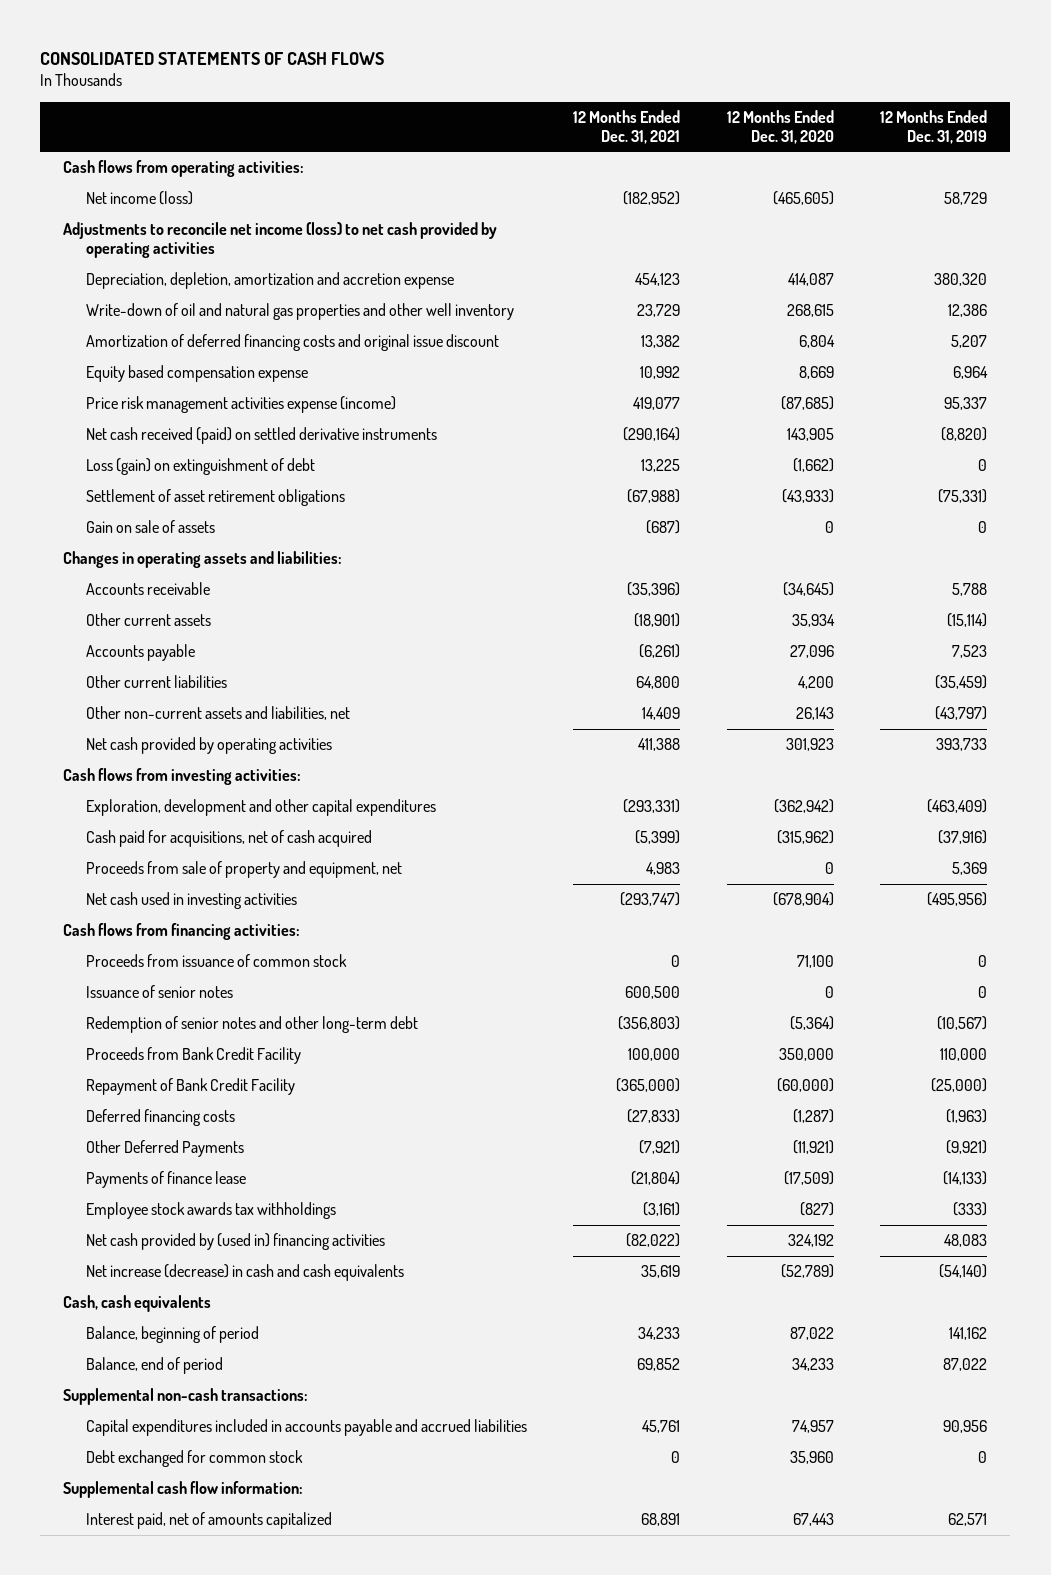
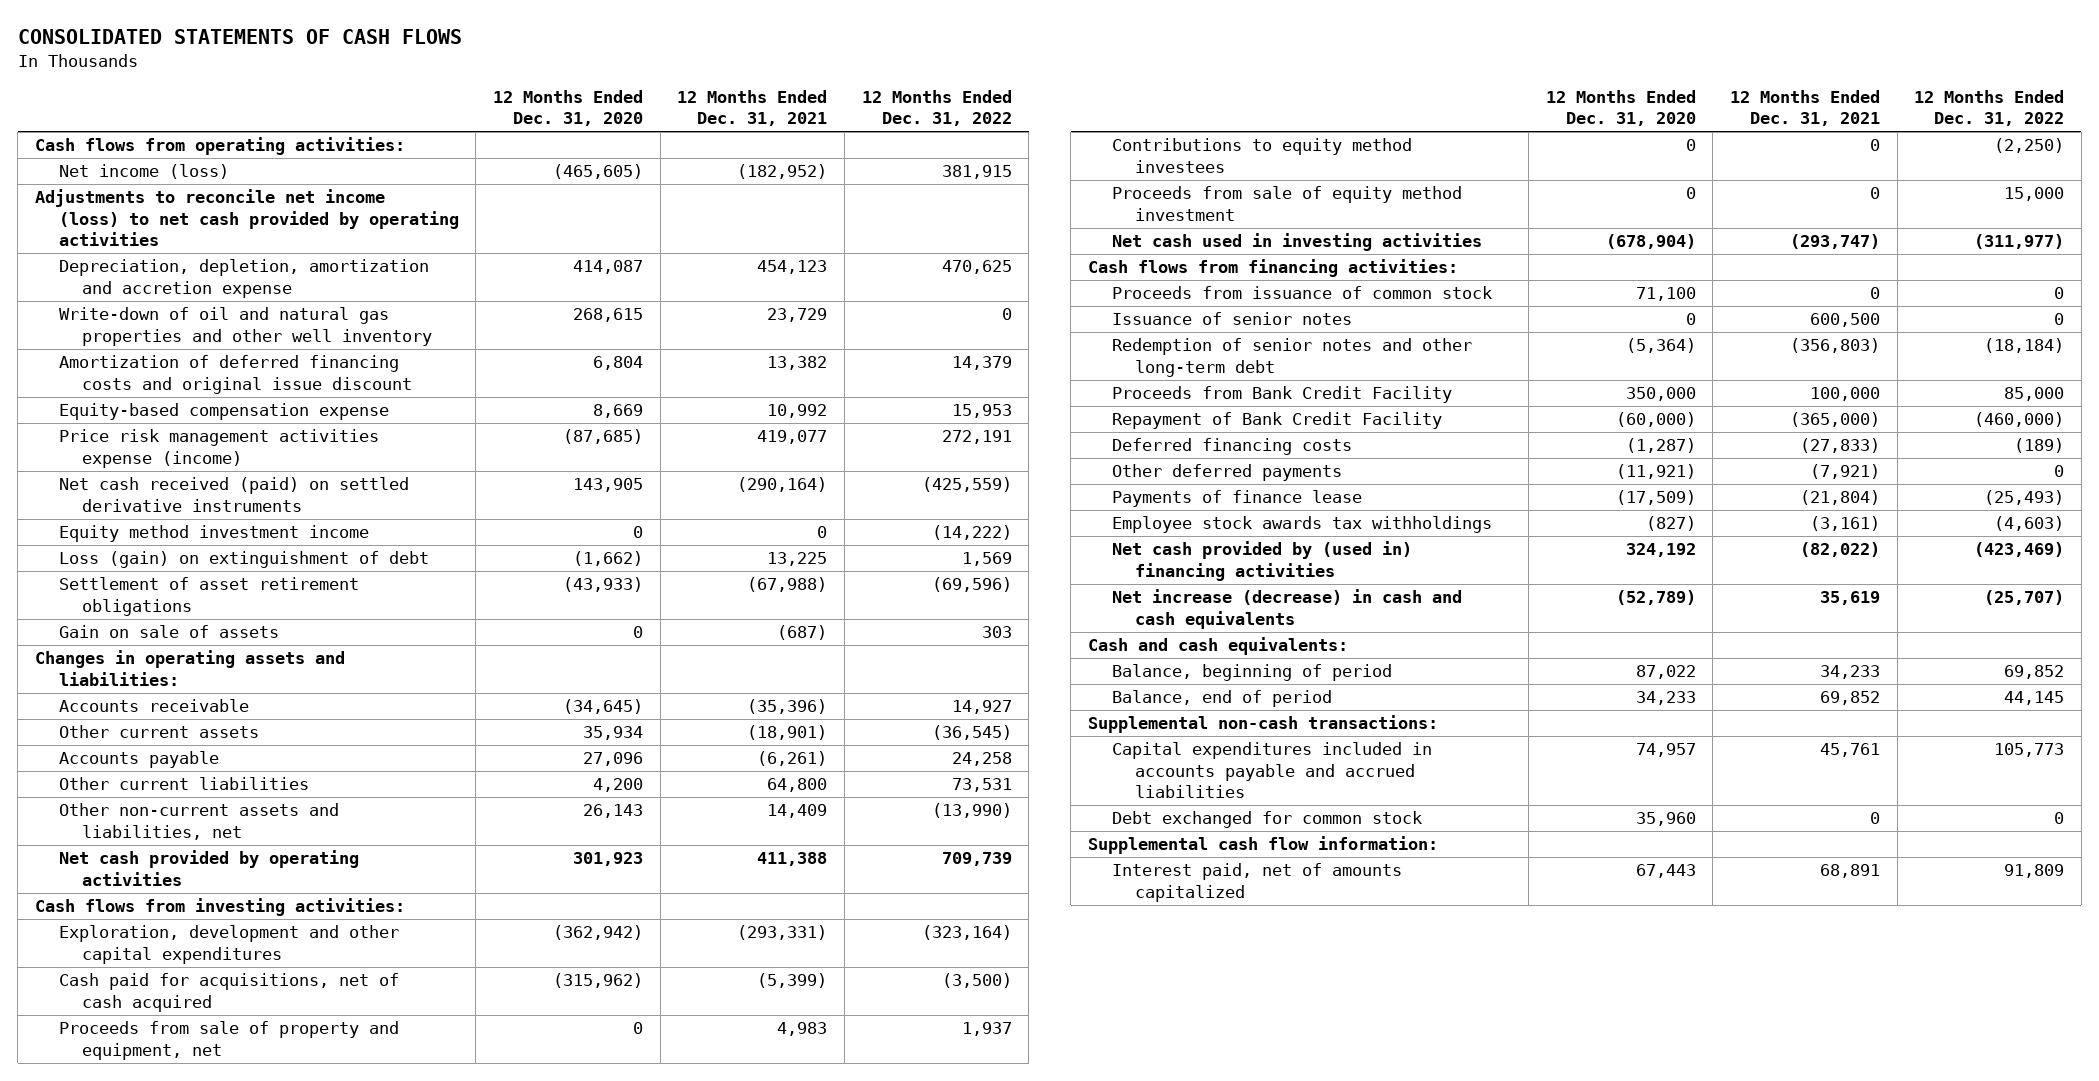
- | 12 Months Ended Dec. 31, 2021 | 12 Months Ended Dec. 31, 2020 | 12 Months Ended Dec. 31, 2019
+ | 12 Months Ended Dec. 31, 2020 | 12 Months Ended Dec. 31, 2021 | 12 Months Ended Dec. 31, 2022
- Equity based compensation expense | 10,992 | 8,669 | 6,964
+ Equity-based compensation expense | 8,669 | 10,992 | 15,953
+ Equity method investment income | 0 | 0 | (14,222)
+ Contributions to equity method investees | 0 | 0 | (2,250)
+ Proceeds from sale of equity method investment | 0 | 0 | 15,000
- Other Deferred Payments | (7,921) | (11,921) | (9,921)
+ Other deferred payments | (11,921) | (7,921) | 0
- Cash, cash equivalents
+ Cash and cash equivalents:

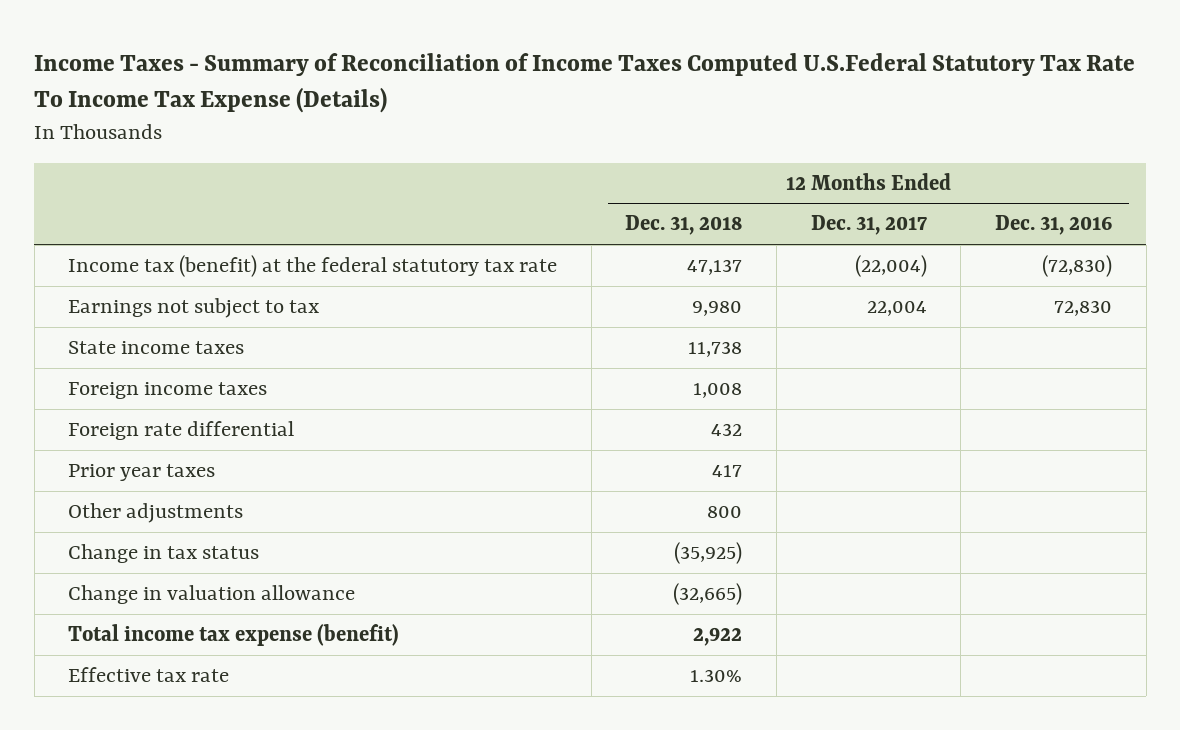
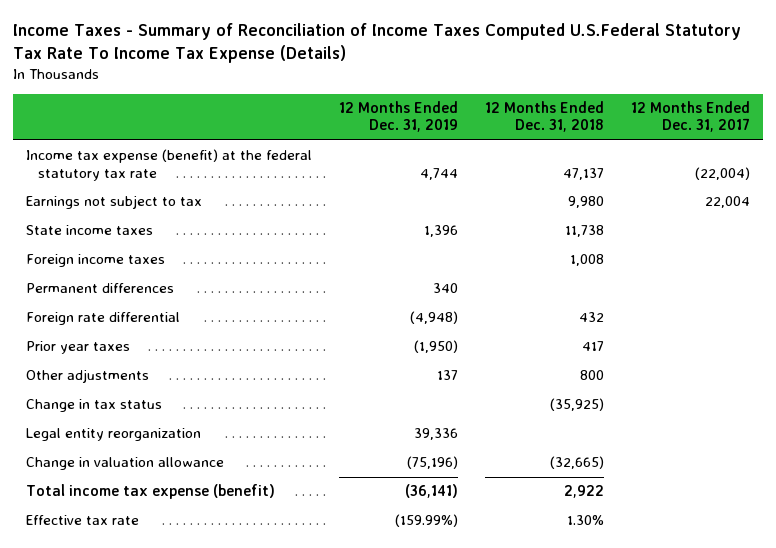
- | 12 Months Ended Dec. 31, 2018 | 12 Months Ended Dec. 31, 2017 | 12 Months Ended Dec. 31, 2016
+ | 12 Months Ended Dec. 31, 2019 | 12 Months Ended Dec. 31, 2018 | 12 Months Ended Dec. 31, 2017
- Income tax (benefit) at the federal statutory tax rate | 47,137 | (22,004) | (72,830)
+ Income tax expense (benefit) at the federal statutory tax rate | 4,744 | 47,137 | (22,004)
+ Permanent differences | 340 | |
+ Legal entity reorganization | 39,336 | |

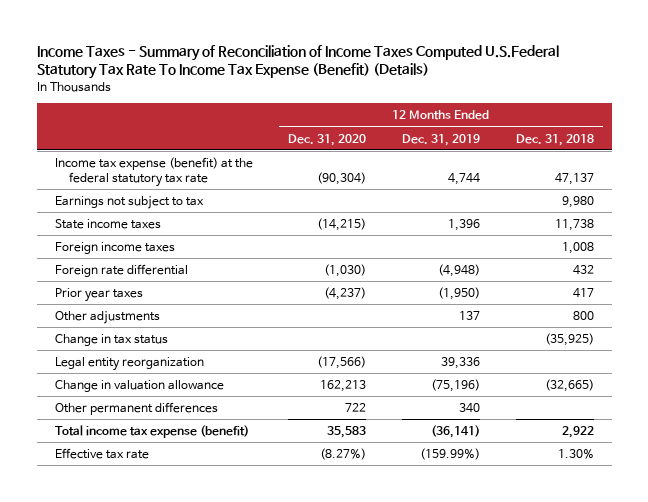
- Income Taxes - Summary of Reconciliation of Income Taxes Computed U.S.Federal Statutory Tax Rate To Income Tax Expense (Details)
+ Income Taxes - Summary of Reconciliation of Income Taxes Computed U.S.Federal Statutory Tax Rate To Income Tax Expense (Benefit) (Details)
- | 12 Months Ended Dec. 31, 2019 | 12 Months Ended Dec. 31, 2018 | 12 Months Ended Dec. 31, 2017
+ | 12 Months Ended Dec. 31, 2020 | 12 Months Ended Dec. 31, 2019 | 12 Months Ended Dec. 31, 2018
- Permanent differences | 340 | |
+ Other permanent differences | 722 | 340 |

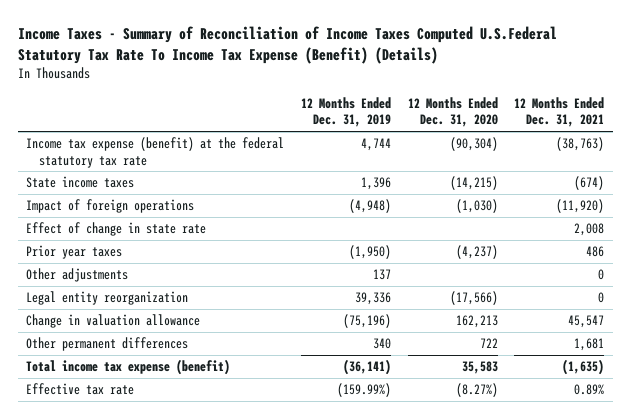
- | 12 Months Ended Dec. 31, 2020 | 12 Months Ended Dec. 31, 2019 | 12 Months Ended Dec. 31, 2018
+ | 12 Months Ended Dec. 31, 2019 | 12 Months Ended Dec. 31, 2020 | 12 Months Ended Dec. 31, 2021
- Earnings not subject to tax | | | 9,980
- Foreign income taxes | | | 1,008
- Foreign rate differential | (1,030) | (4,948) | 432
+ Impact of foreign operations | (4,948) | (1,030) | (11,920)
+ Effect of change in state rate | | | 2,008
- Change in tax status | | | (35,925)

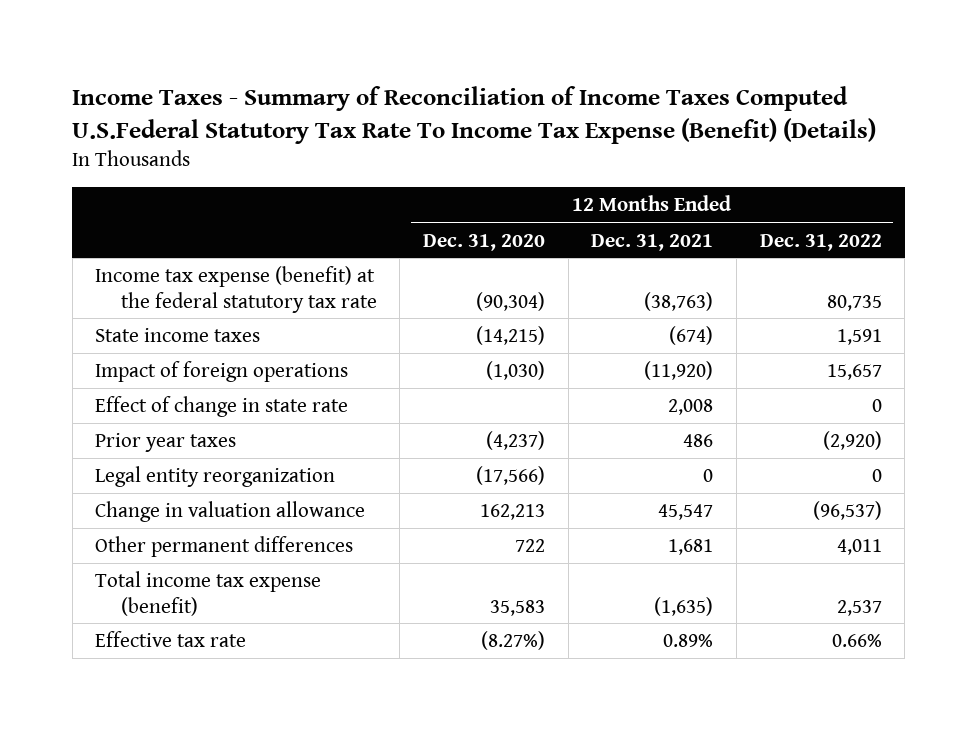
- | 12 Months Ended Dec. 31, 2019 | 12 Months Ended Dec. 31, 2020 | 12 Months Ended Dec. 31, 2021
+ | 12 Months Ended Dec. 31, 2020 | 12 Months Ended Dec. 31, 2021 | 12 Months Ended Dec. 31, 2022
- Other adjustments | 137 | | 0

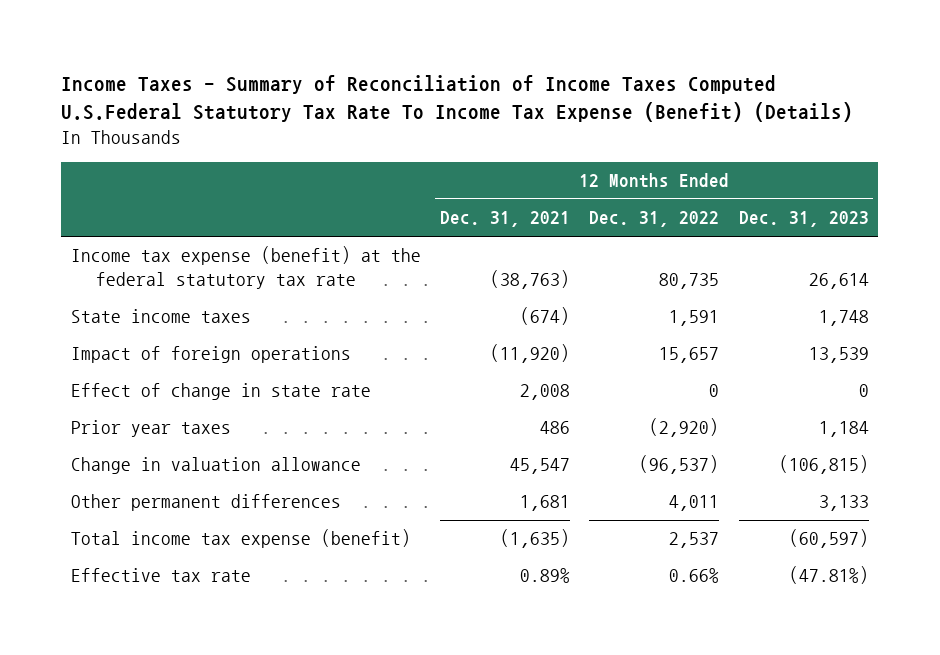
- | 12 Months Ended Dec. 31, 2020 | 12 Months Ended Dec. 31, 2021 | 12 Months Ended Dec. 31, 2022
+ | 12 Months Ended Dec. 31, 2021 | 12 Months Ended Dec. 31, 2022 | 12 Months Ended Dec. 31, 2023
- Legal entity reorganization | (17,566) | 0 | 0

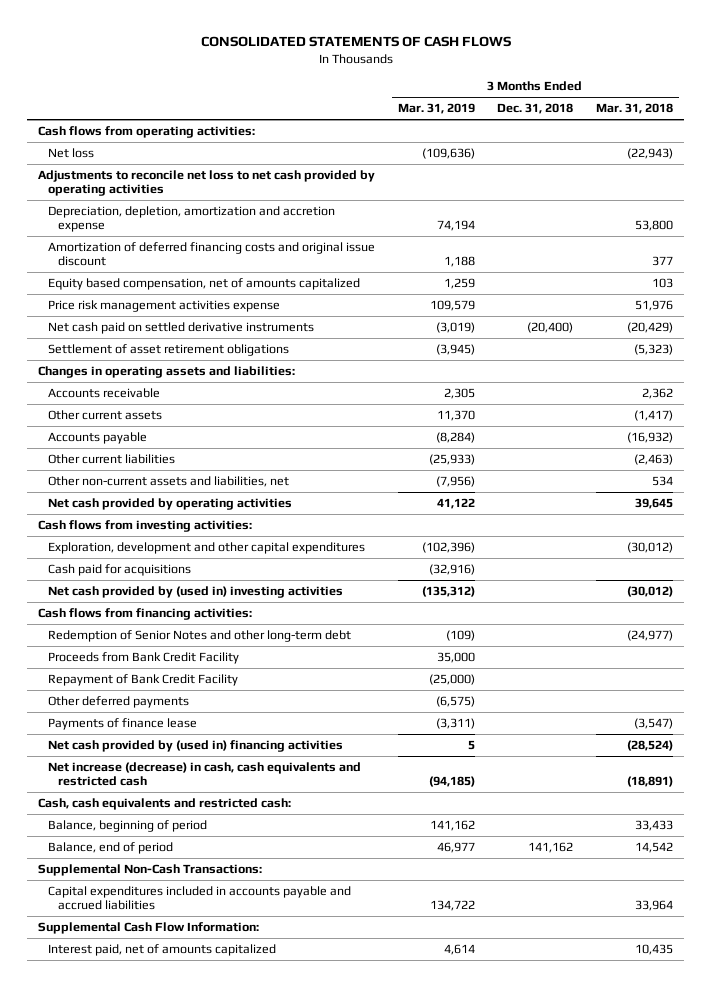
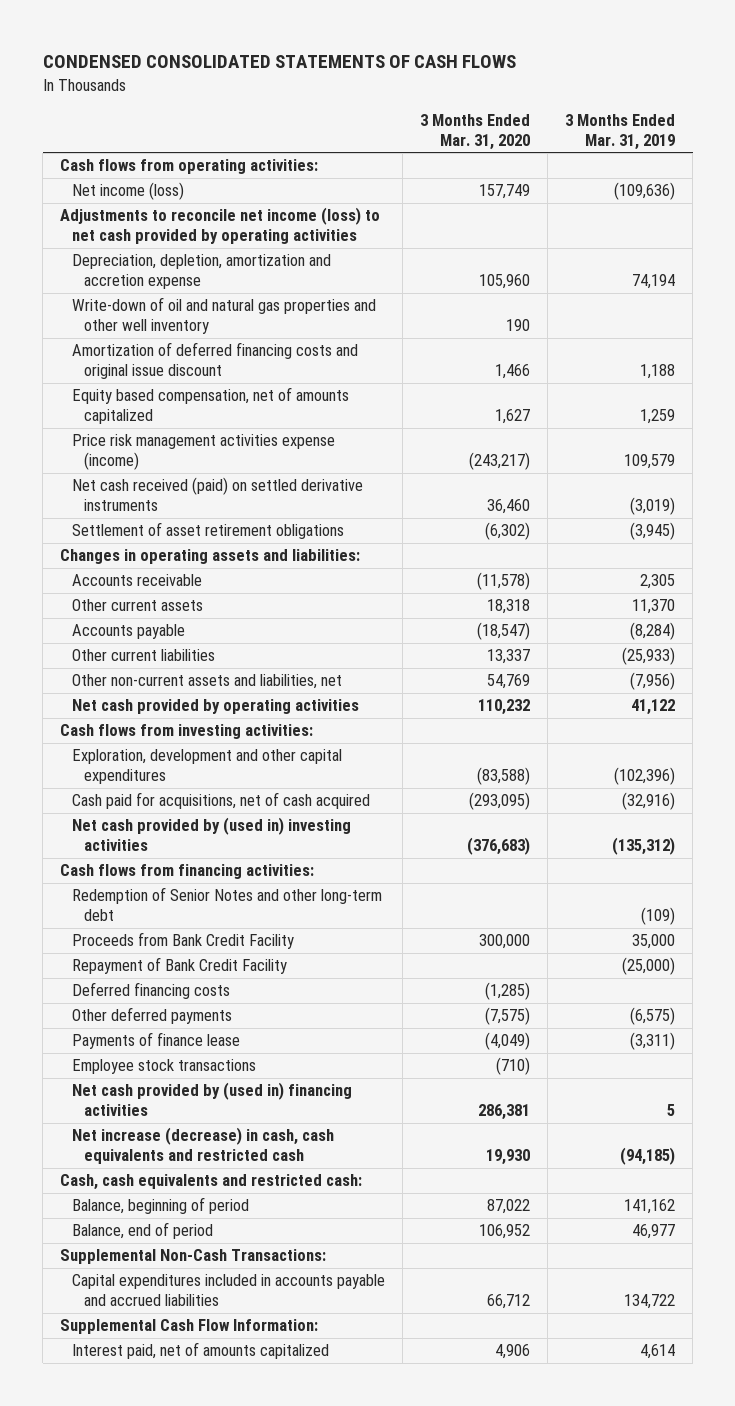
- CONSOLIDATED STATEMENTS OF CASH FLOWS
+ CONDENSED CONSOLIDATED STATEMENTS OF CASH FLOWS
- | 3 Months Ended Mar. 31, 2019 | 3 Months Ended Dec. 31, 2018 | 3 Months Ended Mar. 31, 2018
+ | 3 Months Ended Mar. 31, 2020 | 3 Months Ended Mar. 31, 2019
- Net loss | (109,636) | | (22,943)
- Adjustments to reconcile net loss to net cash provided by operating activities
+ Net income (loss) | 157,749 | (109,636)
+ Adjustments to reconcile net income (loss) to net cash provided by operating activities
+ Write-down of oil and natural gas properties and other well inventory | 190 |
- Price risk management activities expense | 109,579 | | 51,976
- Net cash paid on settled derivative instruments | (3,019) | (20,400) | (20,429)
+ Price risk management activities expense (income) | (243,217) | 109,579
+ Net cash received (paid) on settled derivative instruments | 36,460 | (3,019)
- Cash paid for acquisitions | (32,916) | |
+ Cash paid for acquisitions, net of cash acquired | (293,095) | (32,916)
+ Deferred financing costs | (1,285) |
+ Employee stock transactions | (710) |

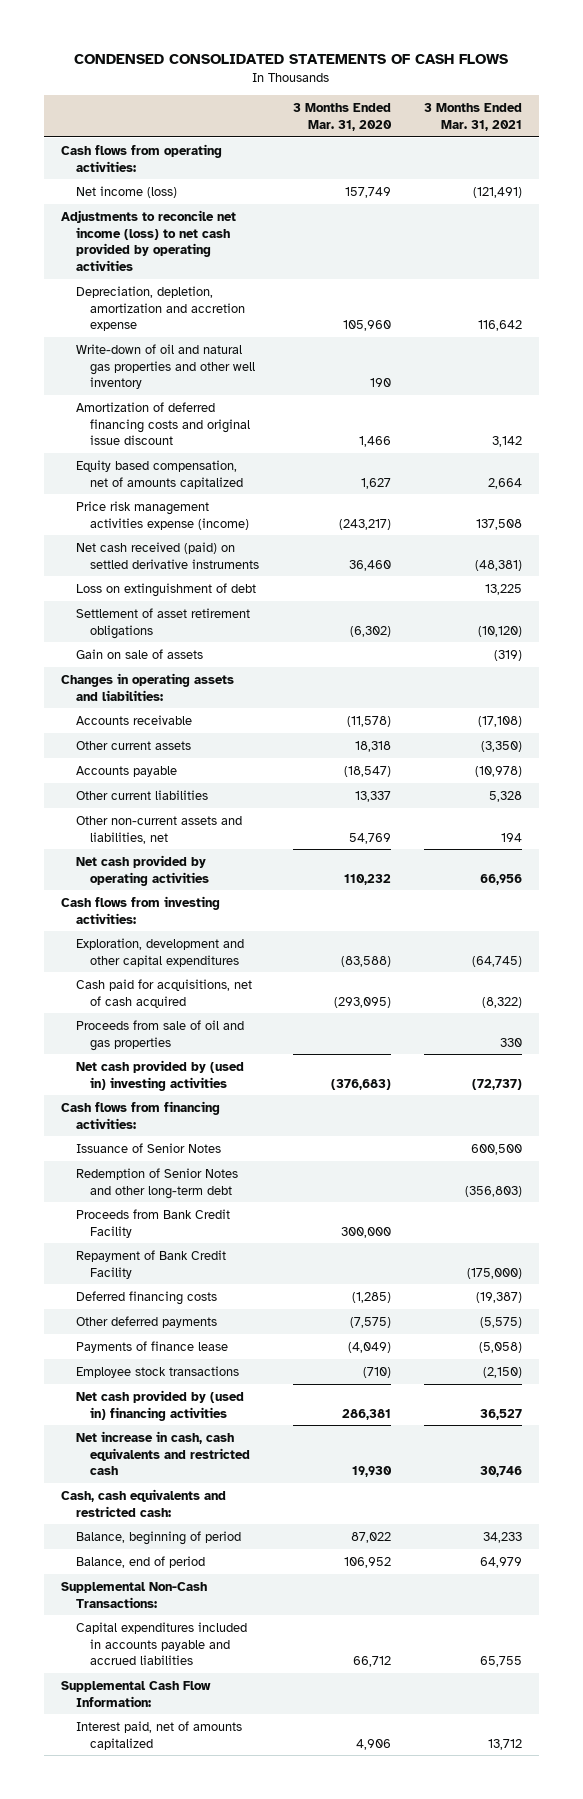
- | 3 Months Ended Mar. 31, 2020 | 3 Months Ended Mar. 31, 2019
+ | 3 Months Ended Mar. 31, 2020 | 3 Months Ended Mar. 31, 2021
+ Loss on extinguishment of debt | | 13,225
+ Gain on sale of assets | | (319)
+ Proceeds from sale of oil and gas properties | | 330
+ Issuance of Senior Notes | | 600,500
- Net increase (decrease) in cash, cash equivalents and restricted cash | 19,930 | (94,185)
+ Net increase in cash, cash equivalents and restricted cash | 19,930 | 30,746

